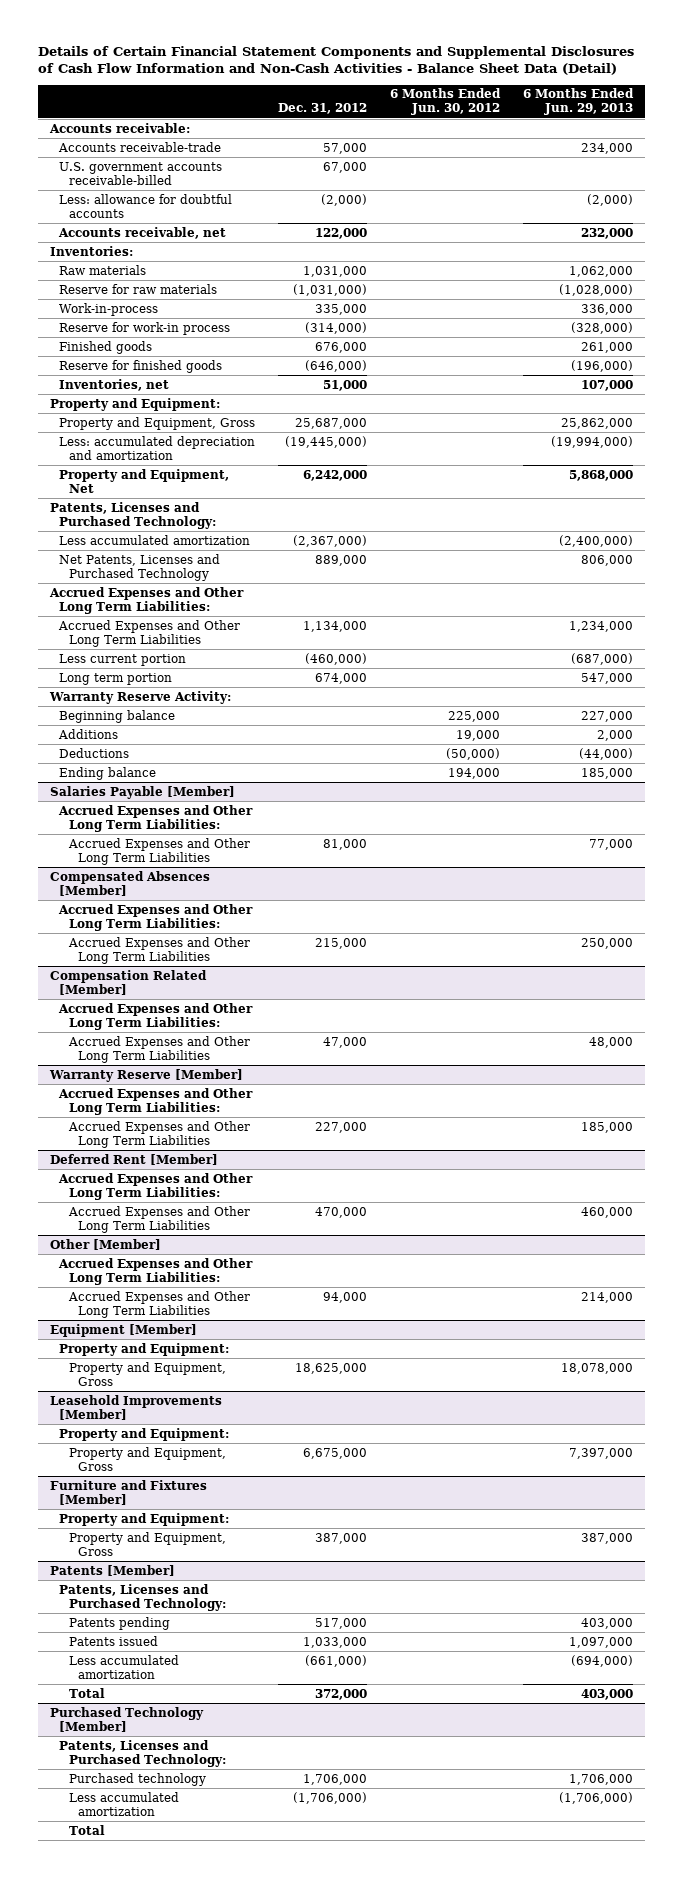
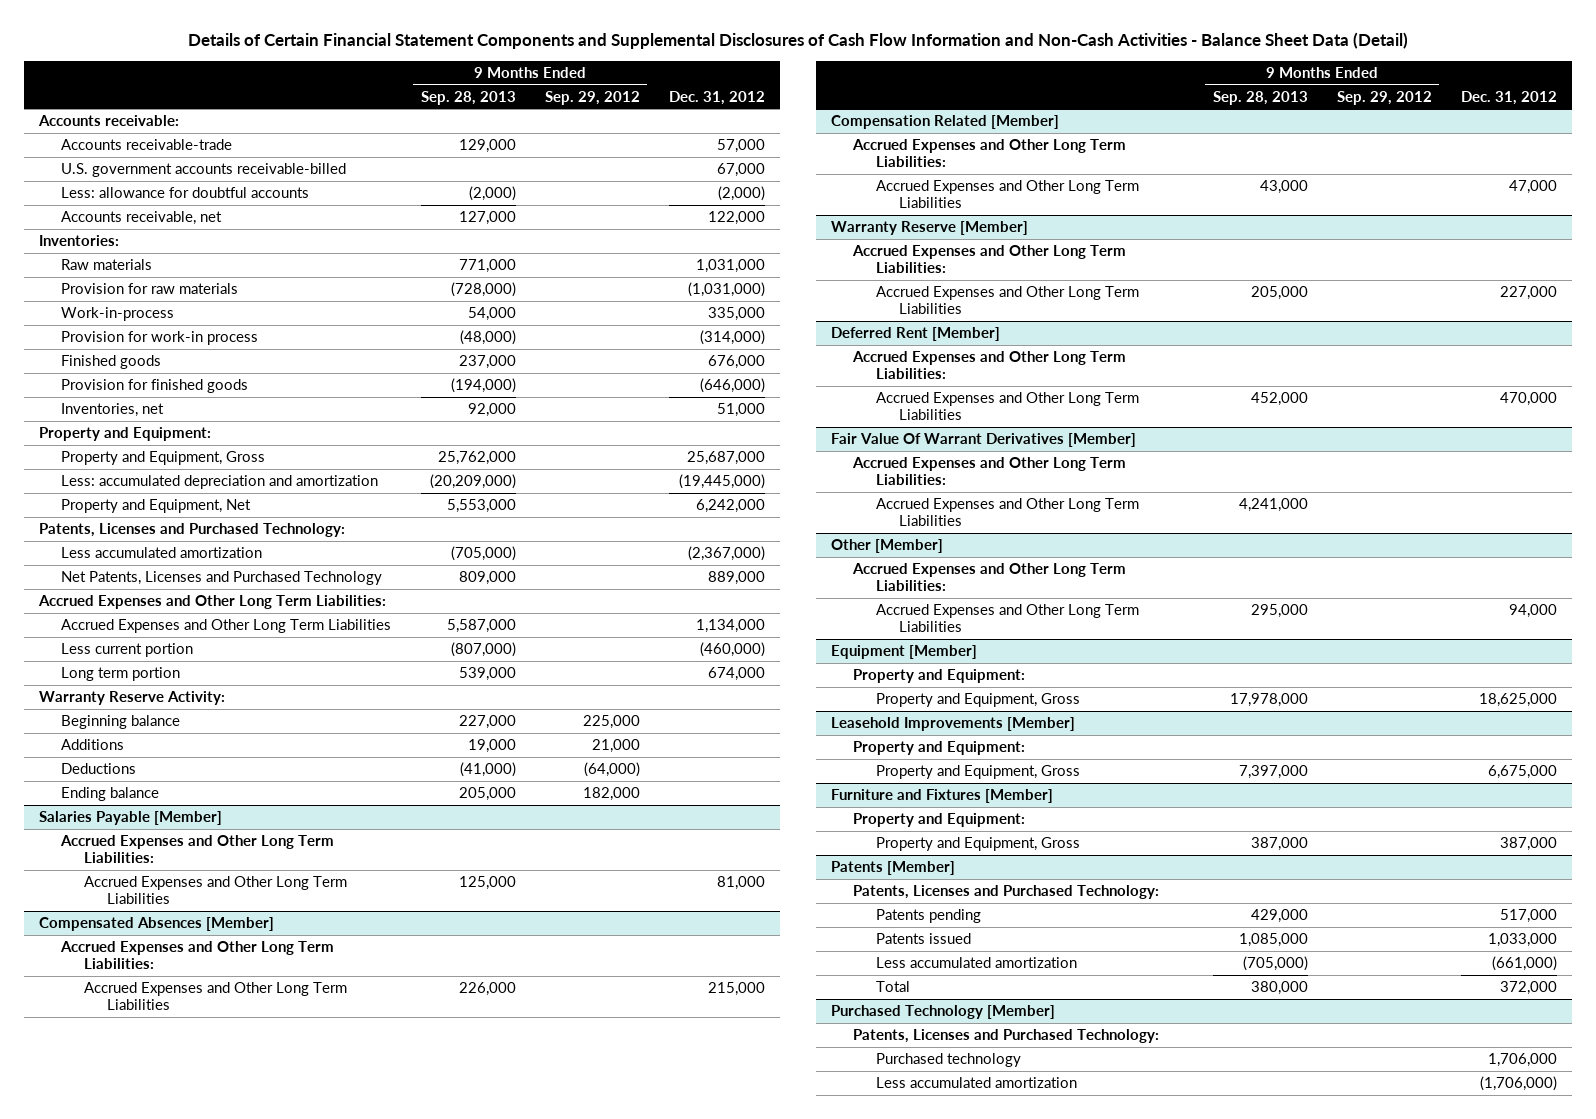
- | Dec. 31, 2012 | 6 Months Ended Jun. 30, 2012 | 6 Months Ended Jun. 29, 2013
+ | 9 Months Ended Sep. 28, 2013 | 9 Months Ended Sep. 29, 2012 | Dec. 31, 2012
- Reserve for raw materials | (1,031,000) | | (1,028,000)
+ Provision for raw materials | (728,000) | | (1,031,000)
- Reserve for work-in process | (314,000) | | (328,000)
+ Provision for work-in process | (48,000) | | (314,000)
- Reserve for finished goods | (646,000) | | (196,000)
+ Provision for finished goods | (194,000) | | (646,000)
+ Fair Value Of Warrant Derivatives [Member]
+ Accrued Expenses and Other Long Term Liabilities:
+ Accrued Expenses and Other Long Term Liabilities | 4,241,000 | |
@ Purchased Technology [Member]
- Total

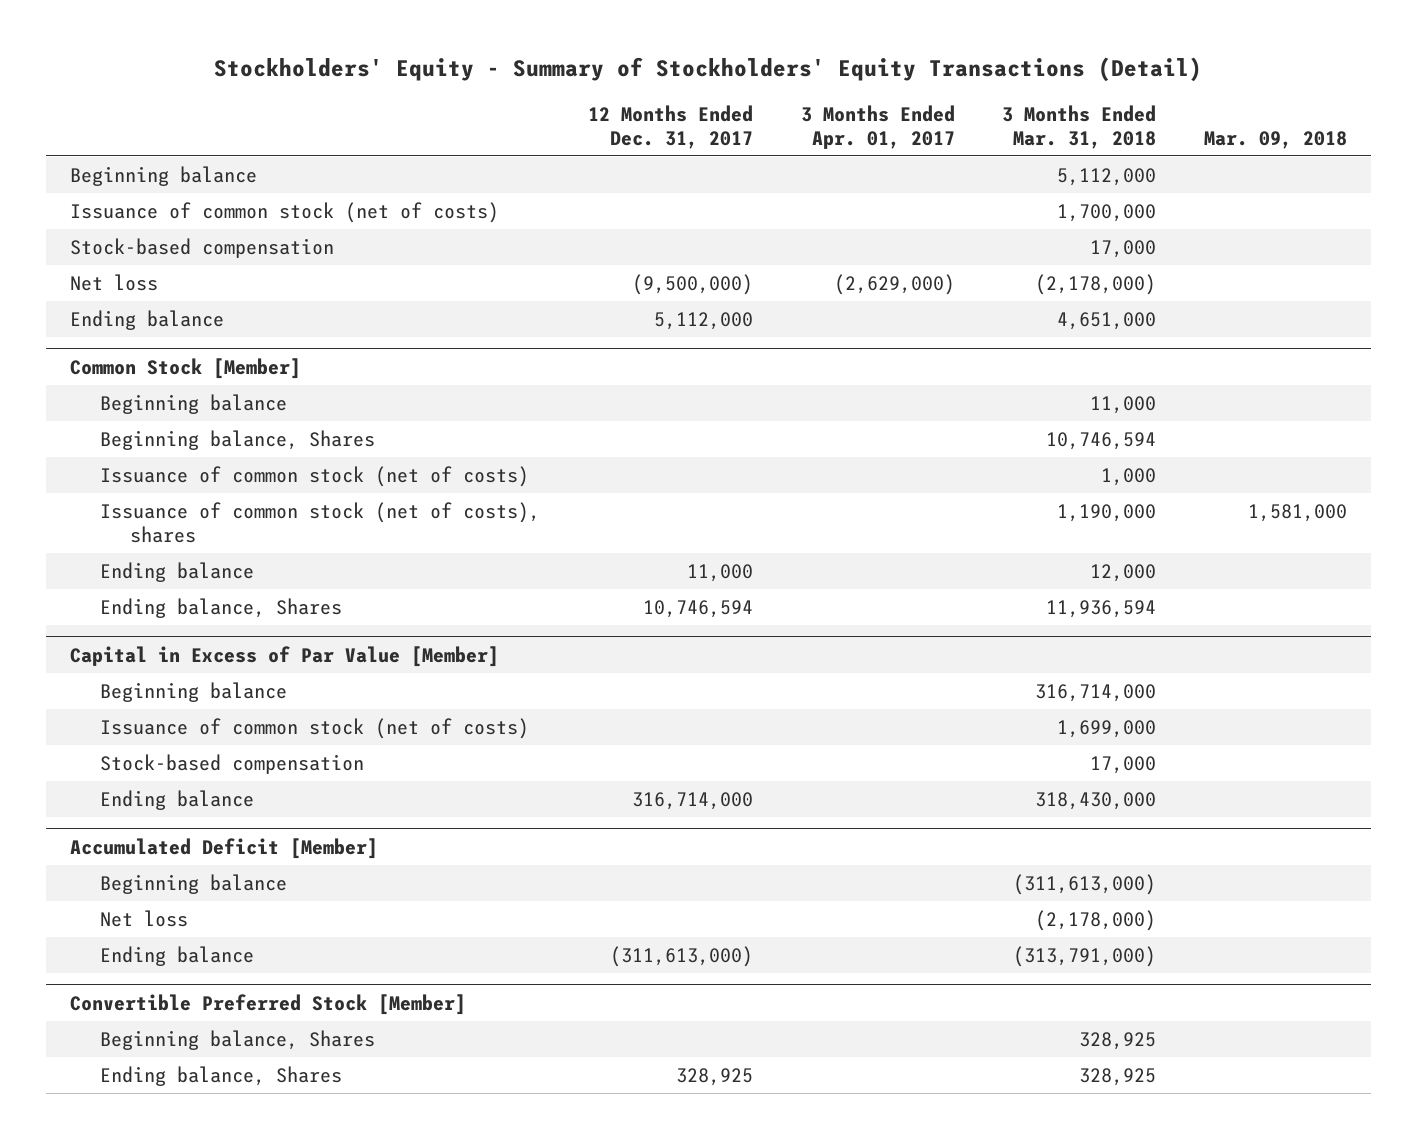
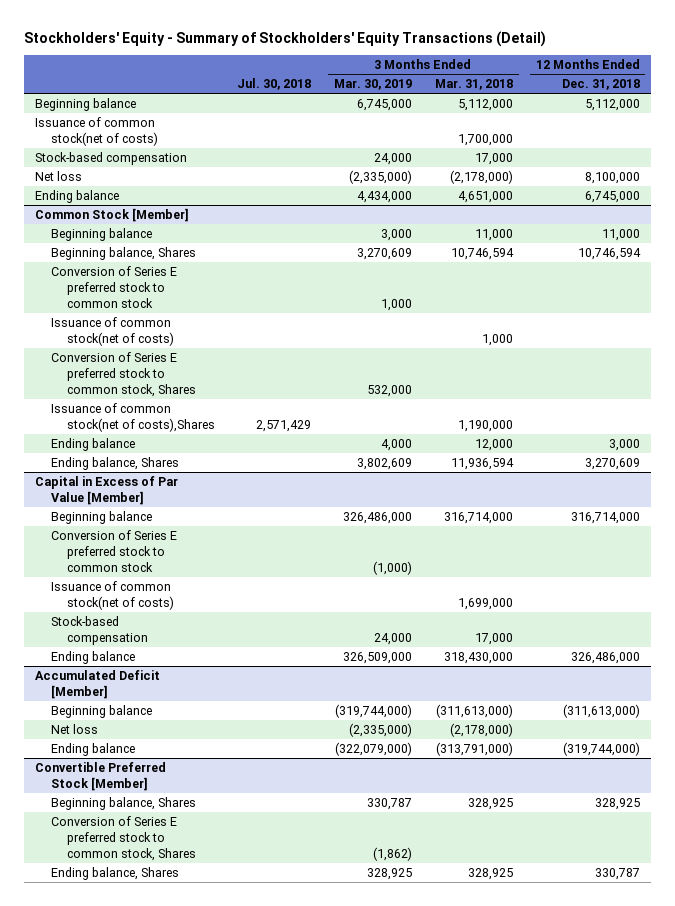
- | 12 Months Ended Dec. 31, 2017 | 3 Months Ended Apr. 01, 2017 | 3 Months Ended Mar. 31, 2018 | Mar. 09, 2018
+ | Jul. 30, 2018 | 3 Months Ended Mar. 30, 2019 | 3 Months Ended Mar. 31, 2018 | 12 Months Ended Dec. 31, 2018
- Issuance of common stock (net of costs) | | | 1,700,000 |
+ Issuance of common stock(net of costs) | | | 1,700,000 |
@ Common Stock [Member]
- Issuance of common stock (net of costs) | | | 1,000 |
- Issuance of common stock (net of costs), shares | | | 1,190,000 | 1,581,000
+ Conversion of Series E preferred stock to common stock | | 1,000 | |
+ Issuance of common stock(net of costs) | | | 1,000 |
+ Conversion of Series E preferred stock to common stock, Shares | | 532,000 | |
+ Issuance of common stock(net of costs),Shares | 2,571,429 | | 1,190,000 |
@ Capital in Excess of Par Value [Member]
- Issuance of common stock (net of costs) | | | 1,699,000 |
+ Conversion of Series E preferred stock to common stock | | (1,000) | |
+ Issuance of common stock(net of costs) | | | 1,699,000 |
@ Convertible Preferred Stock [Member]
+ Conversion of Series E preferred stock to common stock, Shares | | (1,862) | |

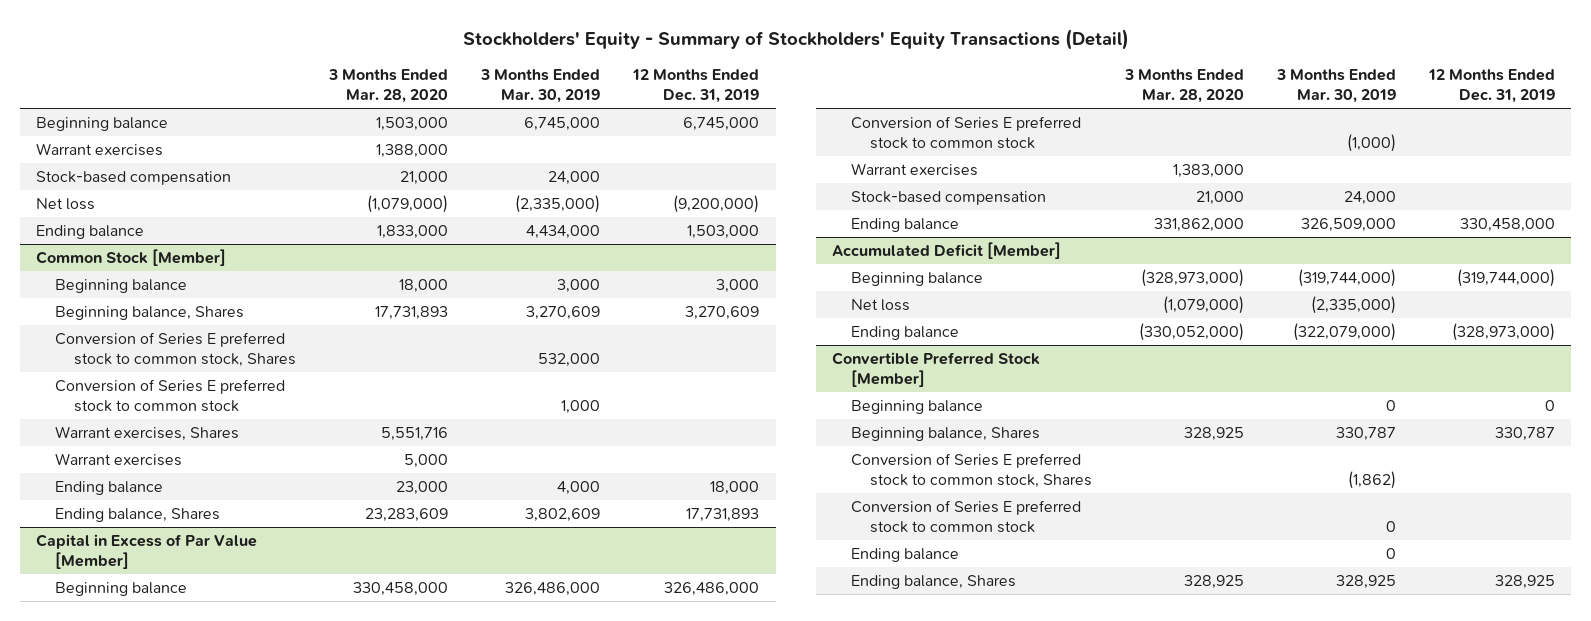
- | Jul. 30, 2018 | 3 Months Ended Mar. 30, 2019 | 3 Months Ended Mar. 31, 2018 | 12 Months Ended Dec. 31, 2018
+ | 3 Months Ended Mar. 28, 2020 | 3 Months Ended Mar. 30, 2019 | 12 Months Ended Dec. 31, 2019
- Issuance of common stock(net of costs) | | | 1,700,000 |
+ Warrant exercises | 1,388,000 | |
@ Common Stock [Member]
- Issuance of common stock(net of costs) | | | 1,000 |
- Issuance of common stock(net of costs),Shares | 2,571,429 | | 1,190,000 |
moved down: Conversion of Series E preferred stock to common stock | | 1,000 |
+ Warrant exercises, Shares | 5,551,716 | |
+ Warrant exercises | 5,000 | |
@ Capital in Excess of Par Value [Member]
- Issuance of common stock(net of costs) | | | 1,699,000 |
+ Warrant exercises | 1,383,000 | |
@ Convertible Preferred Stock [Member]
+ Beginning balance | | 0 | 0
+ Conversion of Series E preferred stock to common stock | | 0 |
+ Ending balance | | 0 |

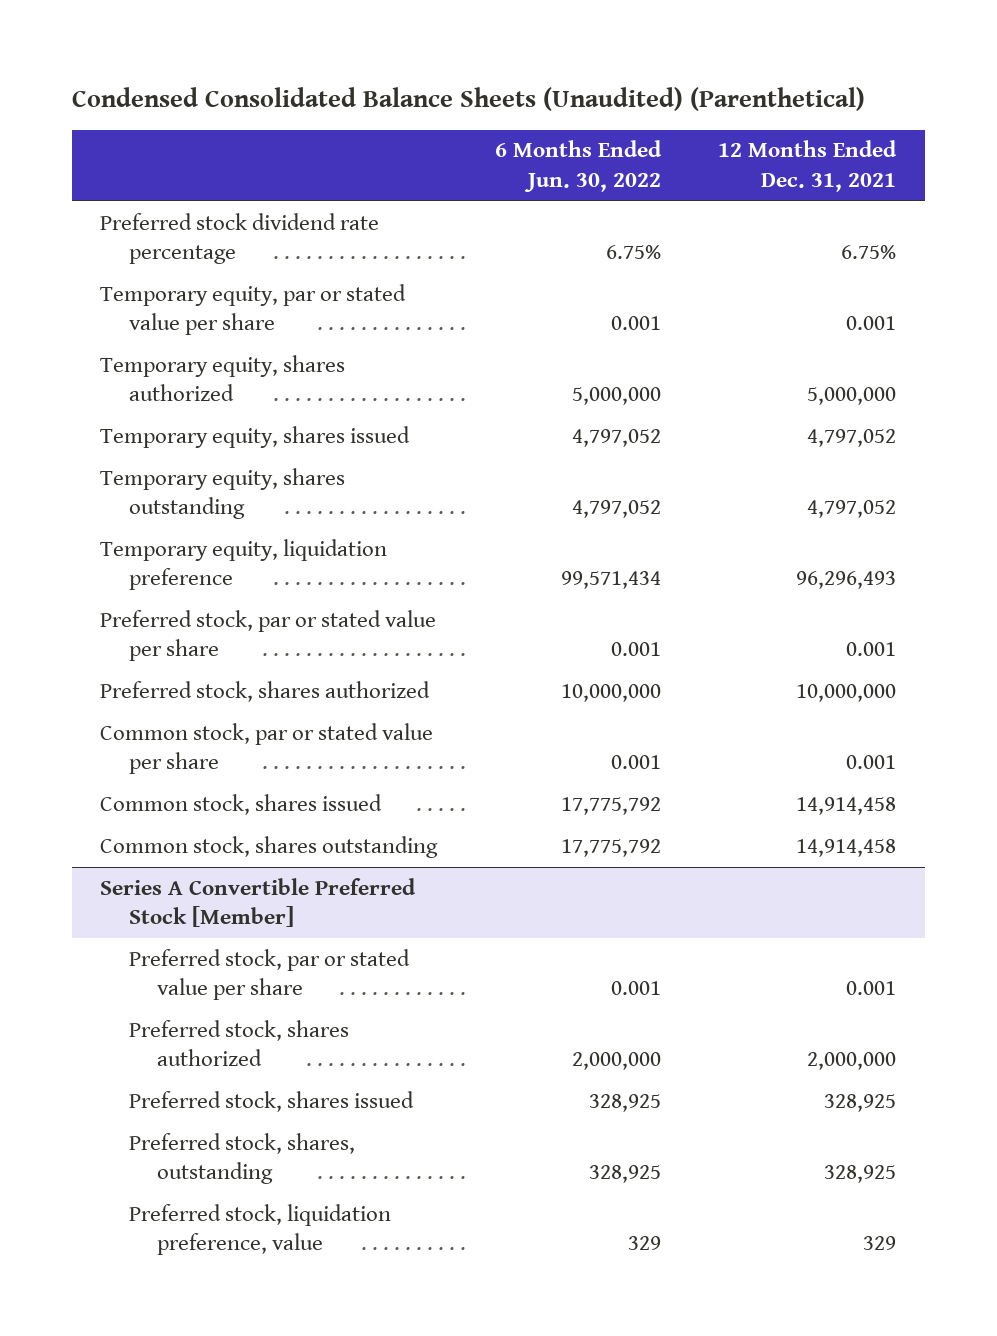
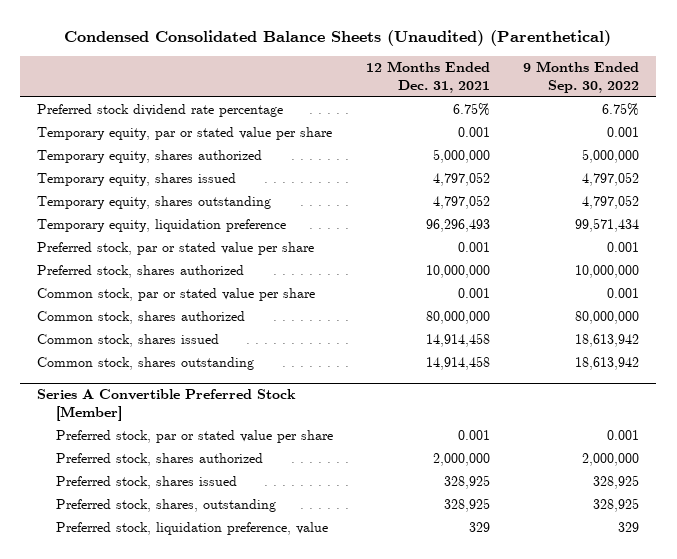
- | 6 Months Ended Jun. 30, 2022 | 12 Months Ended Dec. 31, 2021
+ | 12 Months Ended Dec. 31, 2021 | 9 Months Ended Sep. 30, 2022
+ Common stock, shares authorized | 80,000,000 | 80,000,000

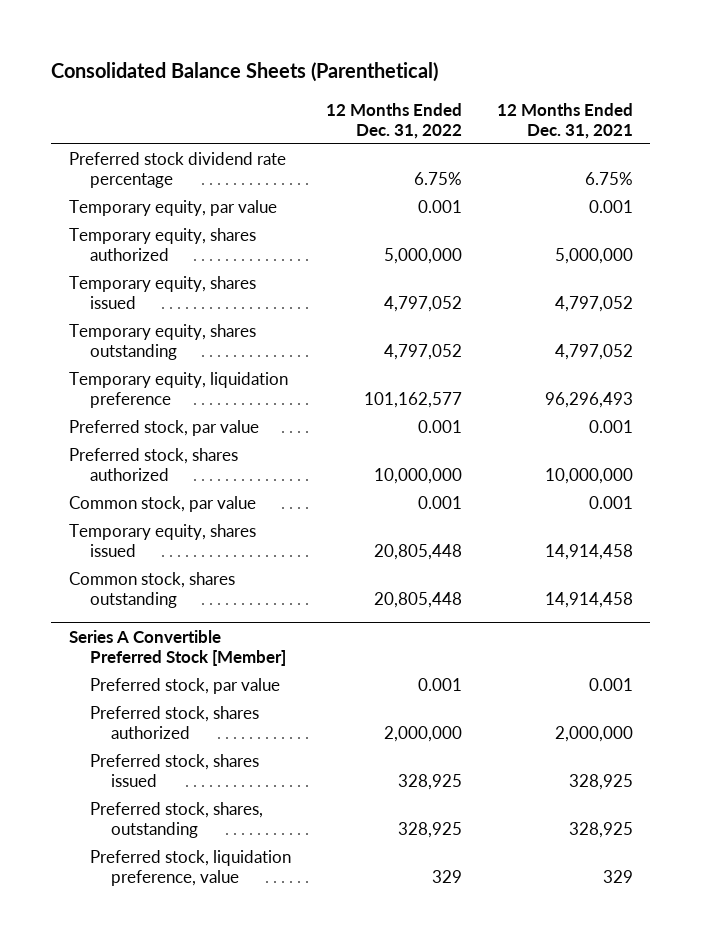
- Condensed Consolidated Balance Sheets (Unaudited) (Parenthetical)
+ Consolidated Balance Sheets (Parenthetical)
- | 12 Months Ended Dec. 31, 2021 | 9 Months Ended Sep. 30, 2022
+ | 12 Months Ended Dec. 31, 2022 | 12 Months Ended Dec. 31, 2021
- Temporary equity, par or stated value per share | 0.001 | 0.001
+ Temporary equity, par value | 0.001 | 0.001
- Preferred stock, par or stated value per share | 0.001 | 0.001
+ Preferred stock, par value | 0.001 | 0.001
- Common stock, par or stated value per share | 0.001 | 0.001
- Common stock, shares authorized | 80,000,000 | 80,000,000
- Common stock, shares issued | 14,914,458 | 18,613,942
+ Common stock, par value | 0.001 | 0.001
+ Temporary equity, shares issued | 20,805,448 | 14,914,458
@ Series A Convertible Preferred Stock [Member]
- Preferred stock, par or stated value per share | 0.001 | 0.001
+ Preferred stock, par value | 0.001 | 0.001

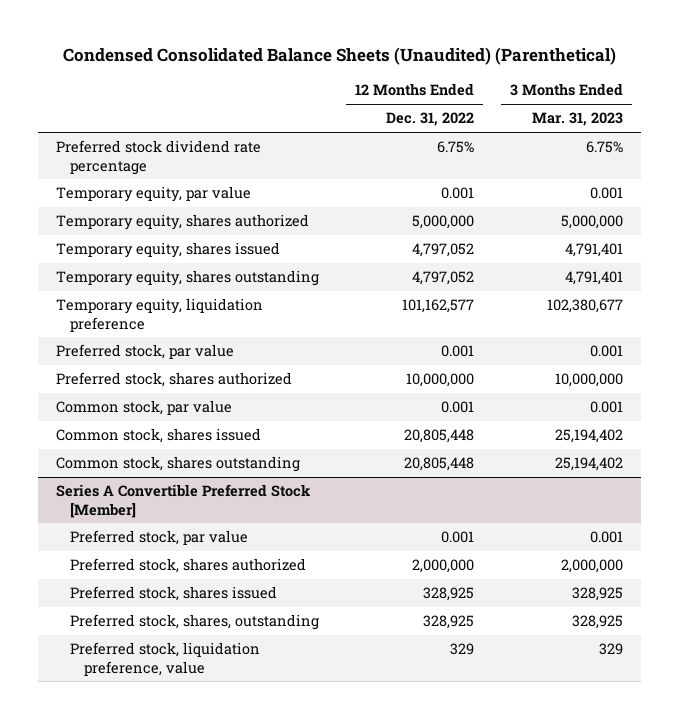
- Consolidated Balance Sheets (Parenthetical)
+ Condensed Consolidated Balance Sheets (Unaudited) (Parenthetical)
- | 12 Months Ended Dec. 31, 2022 | 12 Months Ended Dec. 31, 2021
+ | 12 Months Ended Dec. 31, 2022 | 3 Months Ended Mar. 31, 2023
- Temporary equity, shares issued | 20,805,448 | 14,914,458
+ Common stock, shares issued | 20,805,448 | 25,194,402

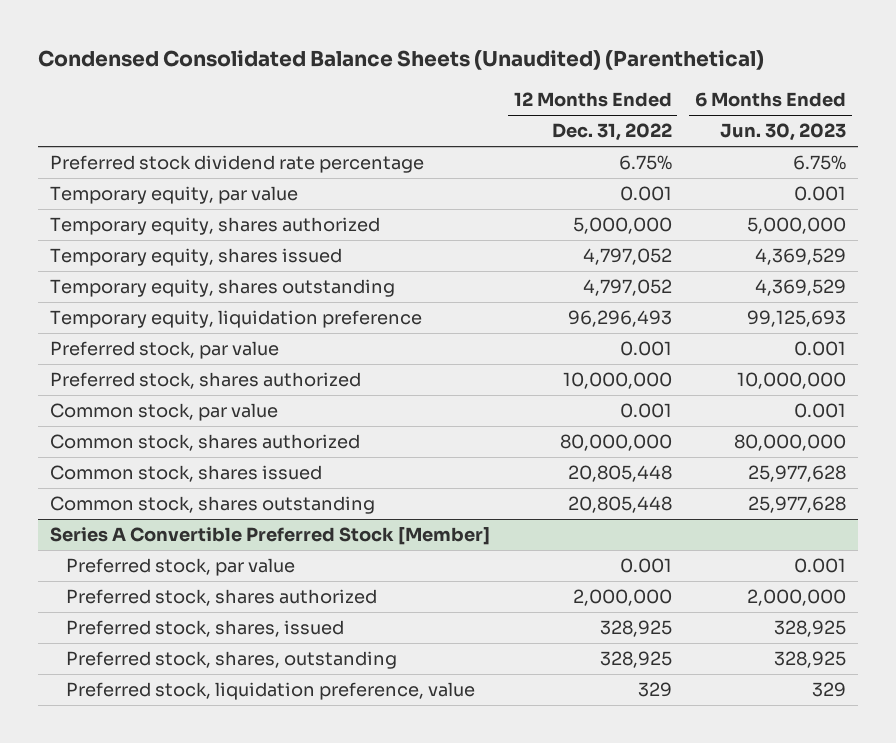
- | 12 Months Ended Dec. 31, 2022 | 3 Months Ended Mar. 31, 2023
+ | 12 Months Ended Dec. 31, 2022 | 6 Months Ended Jun. 30, 2023
- Temporary equity, liquidation preference | 101,162,577 | 102,380,677
+ Temporary equity, liquidation preference | 96,296,493 | 99,125,693
+ Common stock, shares authorized | 80,000,000 | 80,000,000
@ Series A Convertible Preferred Stock [Member]
- Preferred stock, shares issued | 328,925 | 328,925
+ Preferred stock, shares, issued | 328,925 | 328,925

